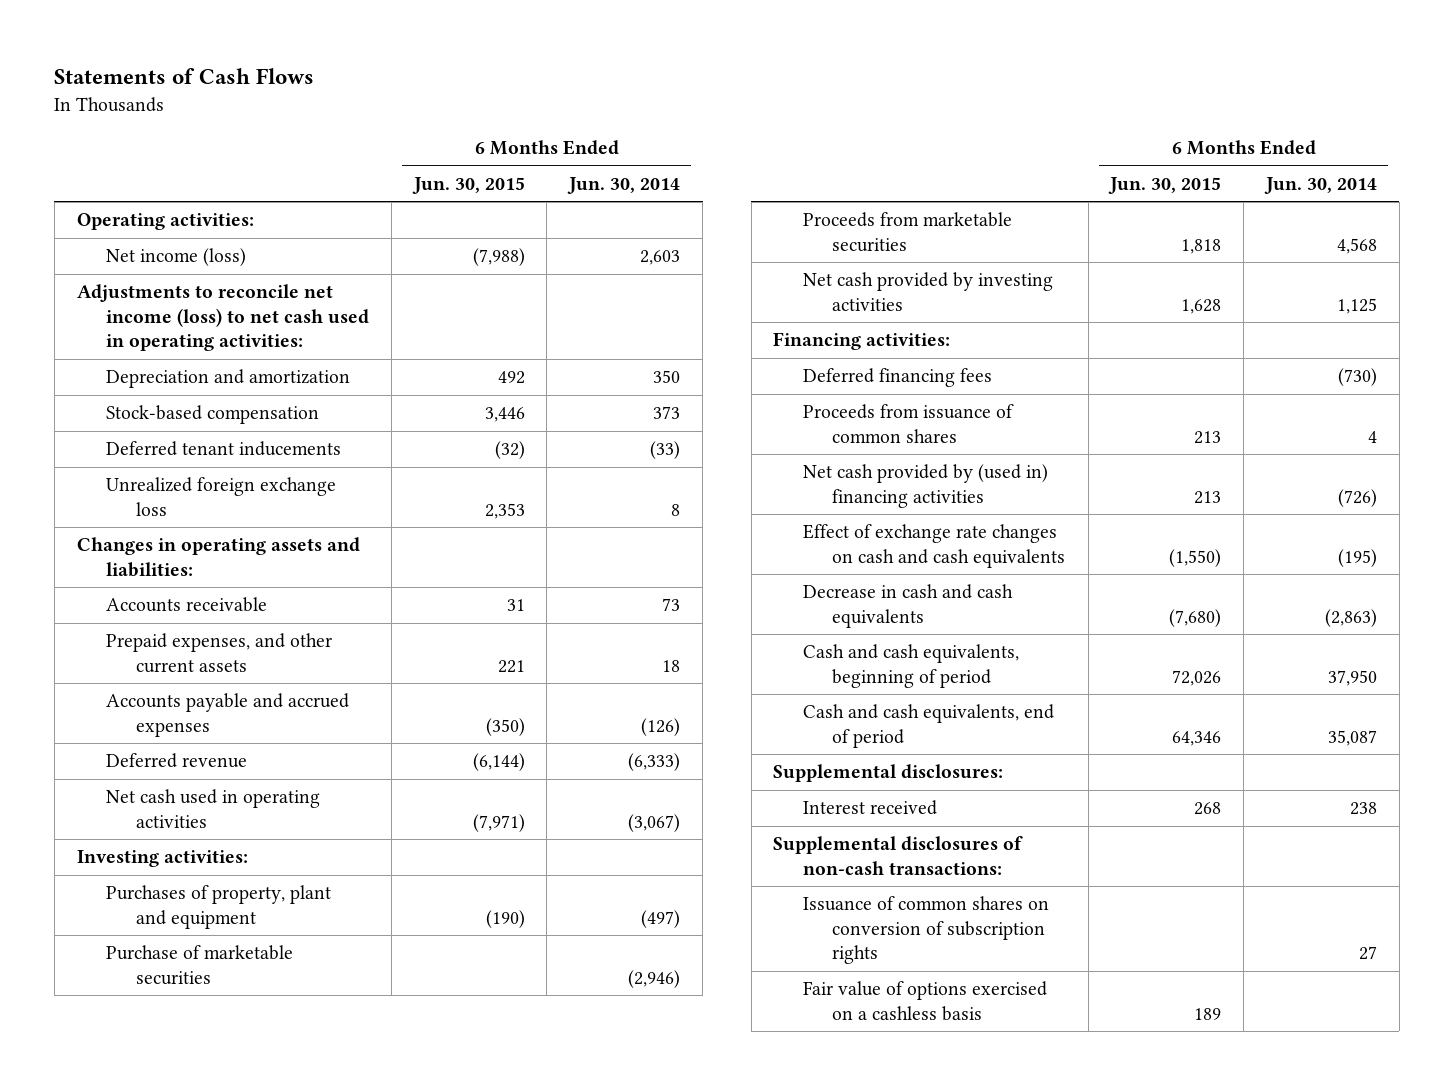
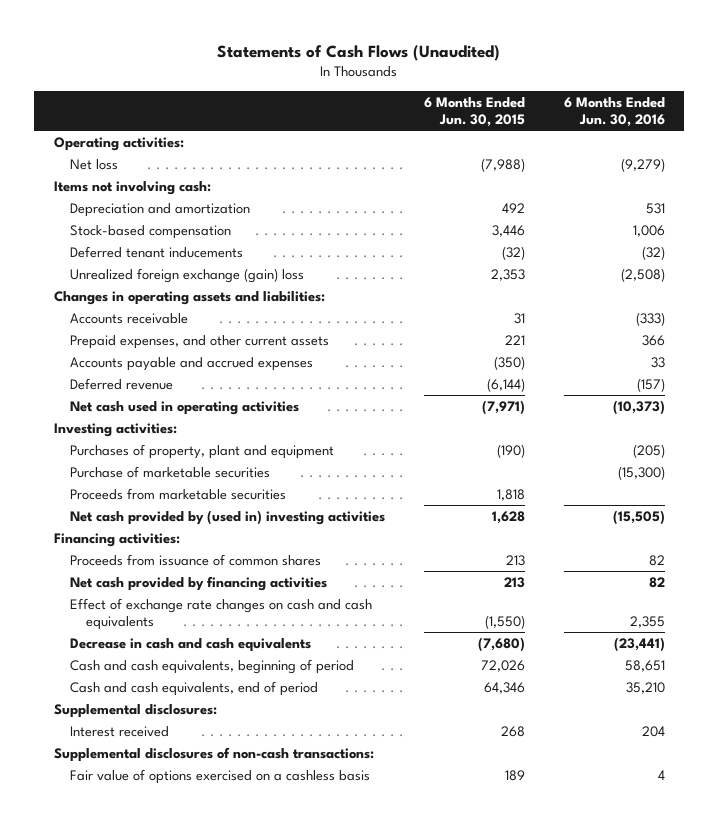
- Statements of Cash Flows
+ Statements of Cash Flows (Unaudited)
- | 6 Months Ended Jun. 30, 2015 | 6 Months Ended Jun. 30, 2014
+ | 6 Months Ended Jun. 30, 2015 | 6 Months Ended Jun. 30, 2016
- Net income (loss) | (7,988) | 2,603
- Adjustments to reconcile net income (loss) to net cash used in operating activities:
+ Net loss | (7,988) | (9,279)
+ Items not involving cash:
- Unrealized foreign exchange loss | 2,353 | 8
+ Unrealized foreign exchange (gain) loss | 2,353 | (2,508)
- Net cash provided by investing activities | 1,628 | 1,125
+ Net cash provided by (used in) investing activities | 1,628 | (15,505)
- Deferred financing fees | | (730)
- Net cash provided by (used in) financing activities | 213 | (726)
+ Net cash provided by financing activities | 213 | 82
- Issuance of common shares on conversion of subscription rights | | 27

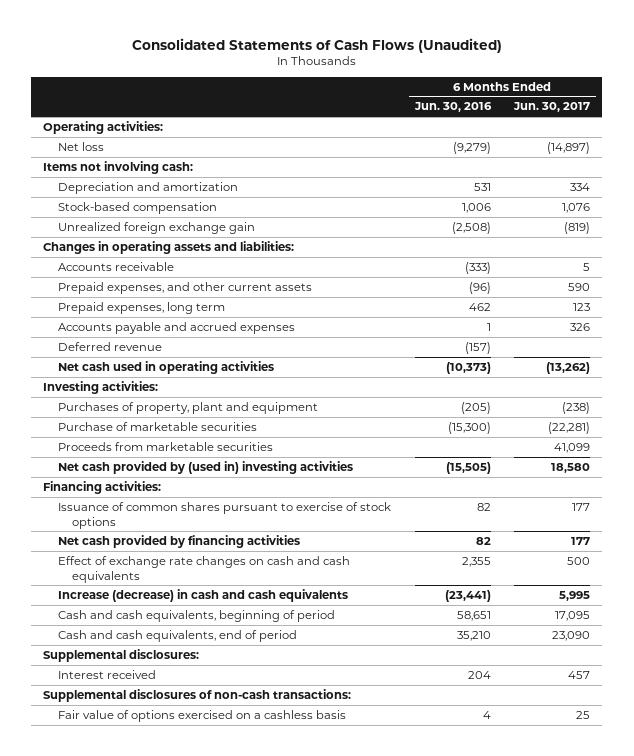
- Statements of Cash Flows (Unaudited)
+ Consolidated Statements of Cash Flows (Unaudited)
- | 6 Months Ended Jun. 30, 2015 | 6 Months Ended Jun. 30, 2016
+ | 6 Months Ended Jun. 30, 2016 | 6 Months Ended Jun. 30, 2017
- Deferred tenant inducements | (32) | (32)
- Unrealized foreign exchange (gain) loss | 2,353 | (2,508)
+ Unrealized foreign exchange gain | (2,508) | (819)
- Prepaid expenses, and other current assets | 221 | 366
- Accounts payable and accrued expenses | (350) | 33
+ Prepaid expenses, and other current assets | (96) | 590
+ Prepaid expenses, long term | 462 | 123
+ Accounts payable and accrued expenses | 1 | 326
- Proceeds from issuance of common shares | 213 | 82
+ Issuance of common shares pursuant to exercise of stock options | 82 | 177
- Decrease in cash and cash equivalents | (7,680) | (23,441)
+ Increase (decrease) in cash and cash equivalents | (23,441) | 5,995

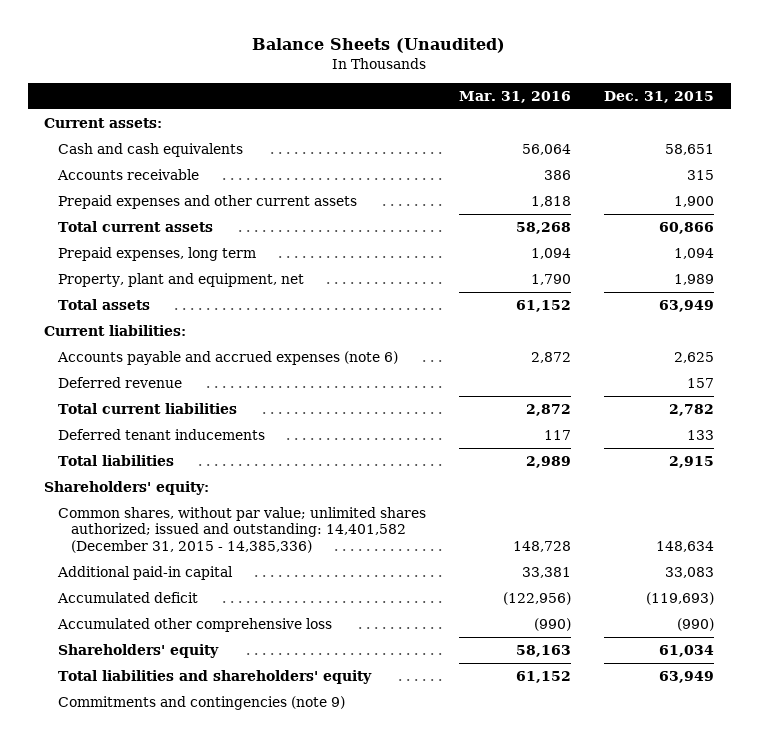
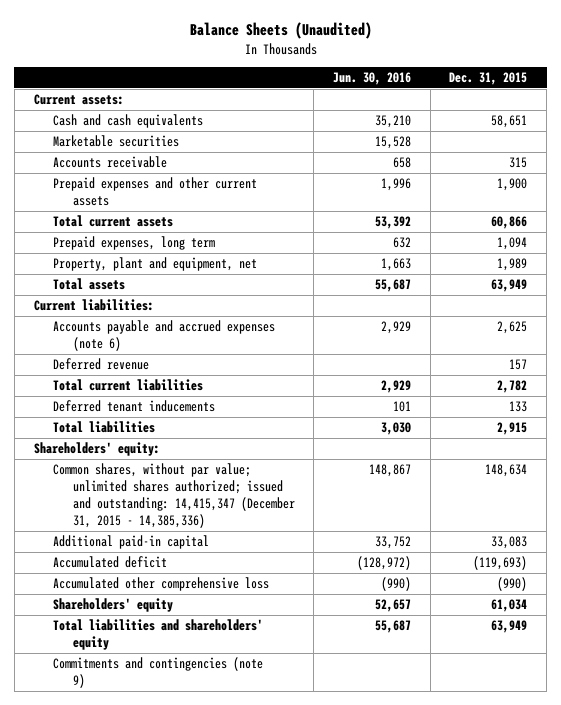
- | Mar. 31, 2016 | Dec. 31, 2015
+ | Jun. 30, 2016 | Dec. 31, 2015
+ Marketable securities | 15,528 |
- Common shares, without par value; unlimited shares authorized; issued and outstanding: 14,401,582 (December 31, 2015 - 14,385,336) | 148,728 | 148,634
+ Common shares, without par value; unlimited shares authorized; issued and outstanding: 14,415,347 (December 31, 2015 - 14,385,336) | 148,867 | 148,634

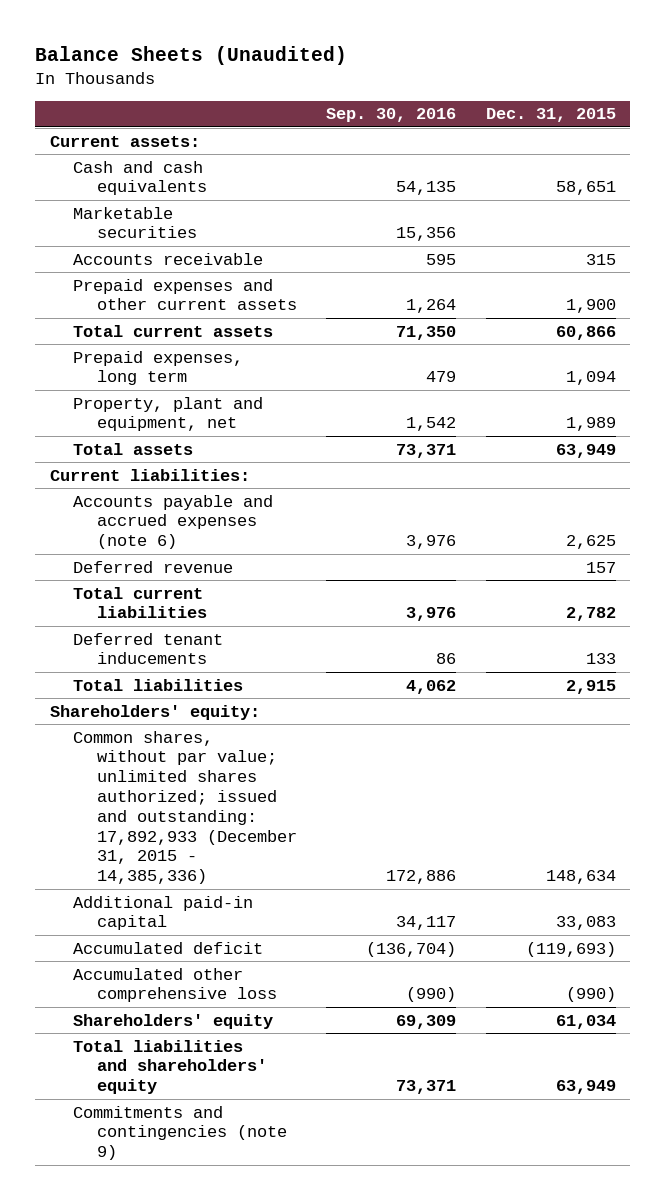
- | Jun. 30, 2016 | Dec. 31, 2015
+ | Sep. 30, 2016 | Dec. 31, 2015
- Common shares, without par value; unlimited shares authorized; issued and outstanding: 14,415,347 (December 31, 2015 - 14,385,336) | 148,867 | 148,634
+ Common shares, without par value; unlimited shares authorized; issued and outstanding: 17,892,933 (December 31, 2015 - 14,385,336) | 172,886 | 148,634

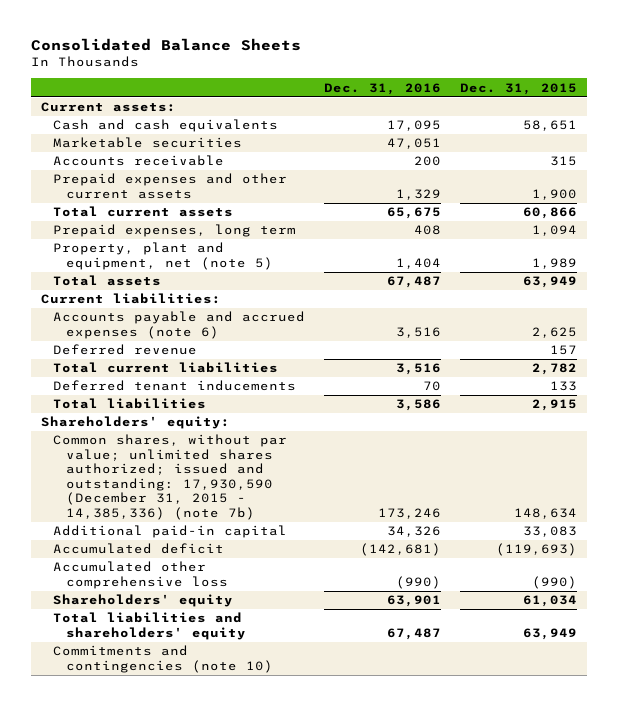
- Balance Sheets (Unaudited)
+ Consolidated Balance Sheets
- | Sep. 30, 2016 | Dec. 31, 2015
+ | Dec. 31, 2016 | Dec. 31, 2015
- Property, plant and equipment, net | 1,542 | 1,989
+ Property, plant and equipment, net (note 5) | 1,404 | 1,989
- Common shares, without par value; unlimited shares authorized; issued and outstanding: 17,892,933 (December 31, 2015 - 14,385,336) | 172,886 | 148,634
+ Common shares, without par value; unlimited shares authorized; issued and outstanding: 17,930,590 (December 31, 2015 - 14,385,336) (note 7b) | 173,246 | 148,634
- Commitments and contingencies (note 9)
+ Commitments and contingencies (note 10)

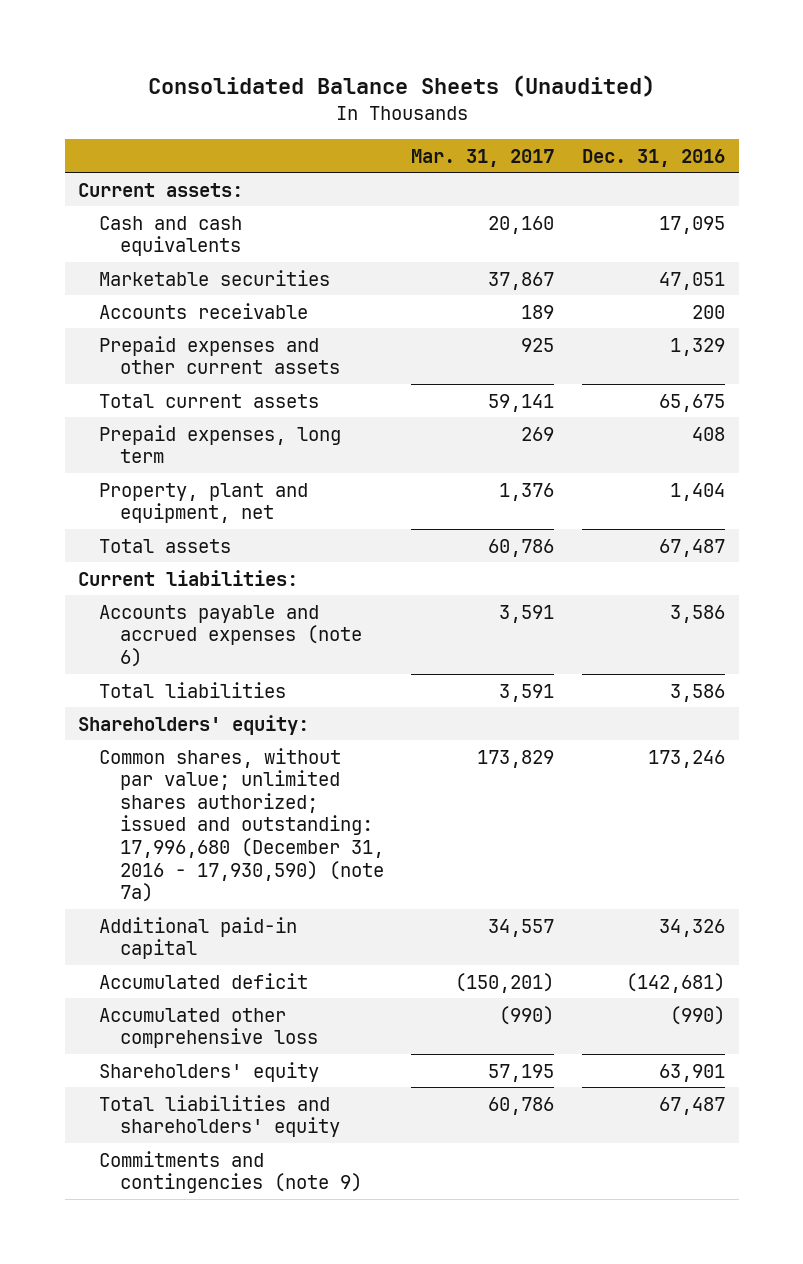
- Consolidated Balance Sheets
+ Consolidated Balance Sheets (Unaudited)
- | Dec. 31, 2016 | Dec. 31, 2015
+ | Mar. 31, 2017 | Dec. 31, 2016
- Property, plant and equipment, net (note 5) | 1,404 | 1,989
+ Property, plant and equipment, net | 1,376 | 1,404
- Accounts payable and accrued expenses (note 6) | 3,516 | 2,625
- Deferred revenue | | 157
- Total current liabilities | 3,516 | 2,782
- Deferred tenant inducements | 70 | 133
+ Accounts payable and accrued expenses (note 6) | 3,591 | 3,586
- Common shares, without par value; unlimited shares authorized; issued and outstanding: 17,930,590 (December 31, 2015 - 14,385,336) (note 7b) | 173,246 | 148,634
+ Common shares, without par value; unlimited shares authorized; issued and outstanding: 17,996,680 (December 31, 2016 - 17,930,590) (note 7a) | 173,829 | 173,246
- Commitments and contingencies (note 10)
+ Commitments and contingencies (note 9)

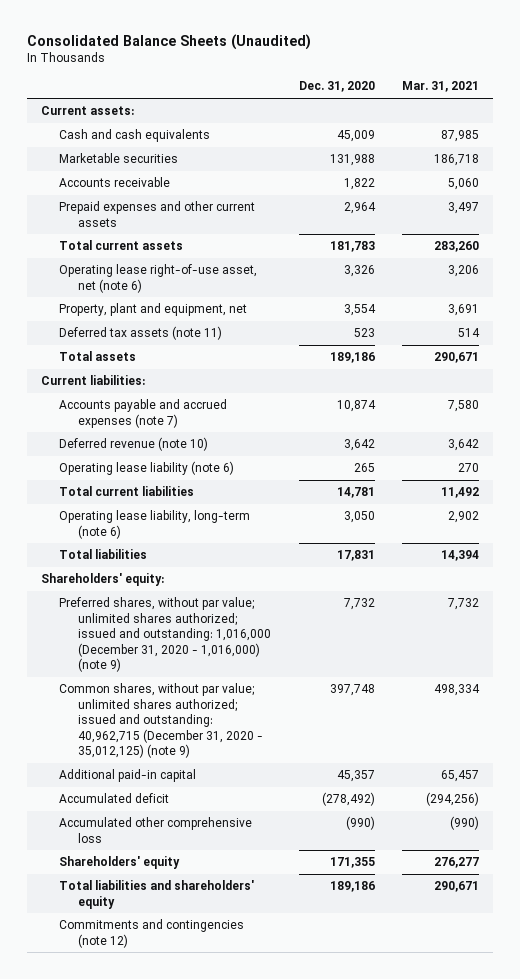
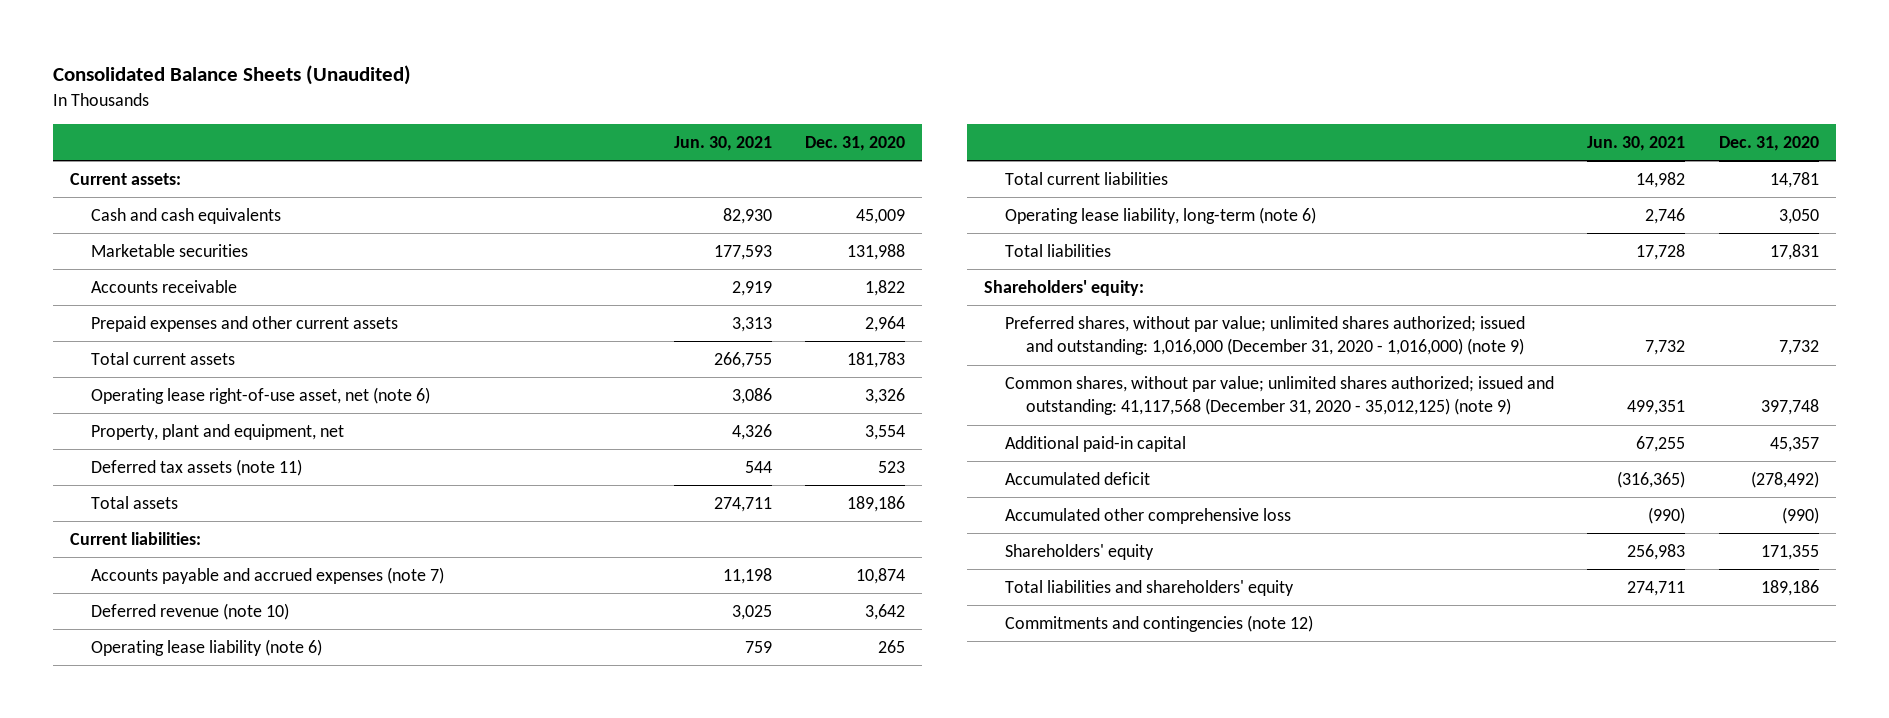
- | Dec. 31, 2020 | Mar. 31, 2021
+ | Jun. 30, 2021 | Dec. 31, 2020
- Common shares, without par value; unlimited shares authorized; issued and outstanding: 40,962,715 (December 31, 2020 - 35,012,125) (note 9) | 397,748 | 498,334
+ Common shares, without par value; unlimited shares authorized; issued and outstanding: 41,117,568 (December 31, 2020 - 35,012,125) (note 9) | 499,351 | 397,748

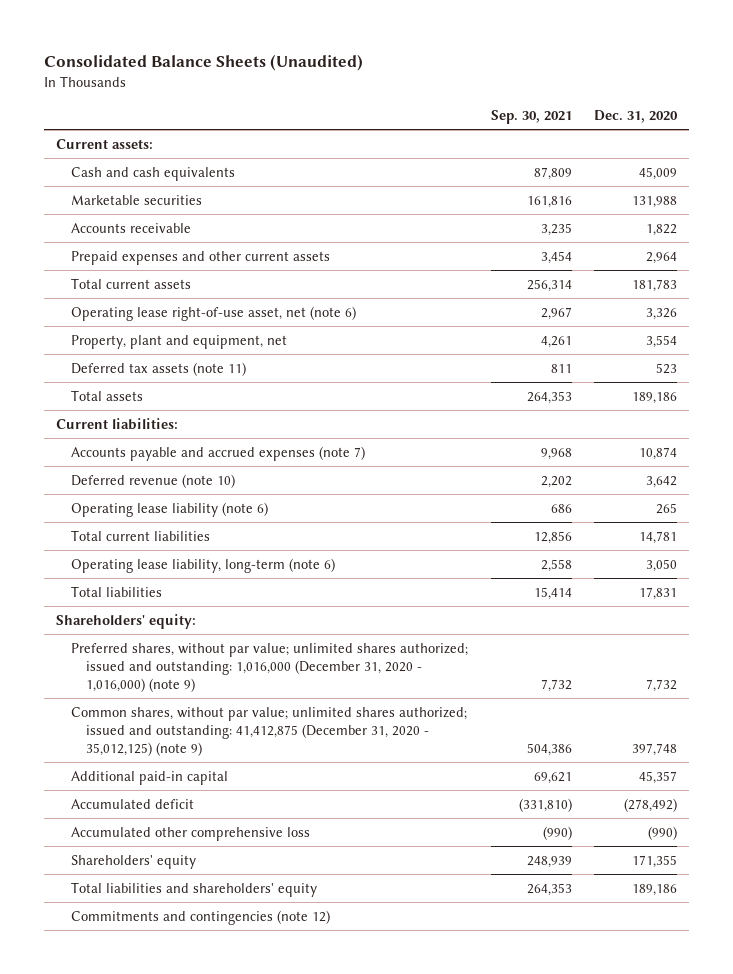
- | Jun. 30, 2021 | Dec. 31, 2020
+ | Sep. 30, 2021 | Dec. 31, 2020
- Common shares, without par value; unlimited shares authorized; issued and outstanding: 41,117,568 (December 31, 2020 - 35,012,125) (note 9) | 499,351 | 397,748
+ Common shares, without par value; unlimited shares authorized; issued and outstanding: 41,412,875 (December 31, 2020 - 35,012,125) (note 9) | 504,386 | 397,748

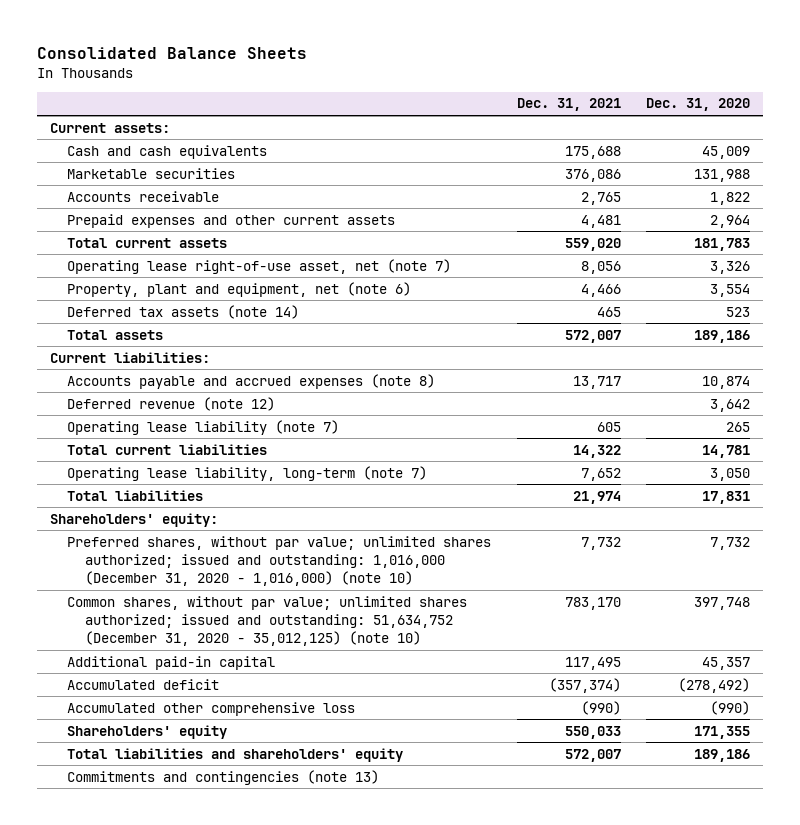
- Consolidated Balance Sheets (Unaudited)
+ Consolidated Balance Sheets
- | Sep. 30, 2021 | Dec. 31, 2020
+ | Dec. 31, 2021 | Dec. 31, 2020
- Operating lease right-of-use asset, net (note 6) | 2,967 | 3,326
- Property, plant and equipment, net | 4,261 | 3,554
- Deferred tax assets (note 11) | 811 | 523
+ Operating lease right-of-use asset, net (note 7) | 8,056 | 3,326
+ Property, plant and equipment, net (note 6) | 4,466 | 3,554
+ Deferred tax assets (note 14) | 465 | 523
- Accounts payable and accrued expenses (note 7) | 9,968 | 10,874
- Deferred revenue (note 10) | 2,202 | 3,642
- Operating lease liability (note 6) | 686 | 265
+ Accounts payable and accrued expenses (note 8) | 13,717 | 10,874
+ Deferred revenue (note 12) | | 3,642
+ Operating lease liability (note 7) | 605 | 265
- Operating lease liability, long-term (note 6) | 2,558 | 3,050
+ Operating lease liability, long-term (note 7) | 7,652 | 3,050
- Preferred shares, without par value; unlimited shares authorized; issued and outstanding: 1,016,000 (December 31, 2020 - 1,016,000) (note 9) | 7,732 | 7,732
- Common shares, without par value; unlimited shares authorized; issued and outstanding: 41,412,875 (December 31, 2020 - 35,012,125) (note 9) | 504,386 | 397,748
+ Preferred shares, without par value; unlimited shares authorized; issued and outstanding: 1,016,000 (December 31, 2020 - 1,016,000) (note 10) | 7,732 | 7,732
+ Common shares, without par value; unlimited shares authorized; issued and outstanding: 51,634,752 (December 31, 2020 - 35,012,125) (note 10) | 783,170 | 397,748
- Commitments and contingencies (note 12)
+ Commitments and contingencies (note 13)

